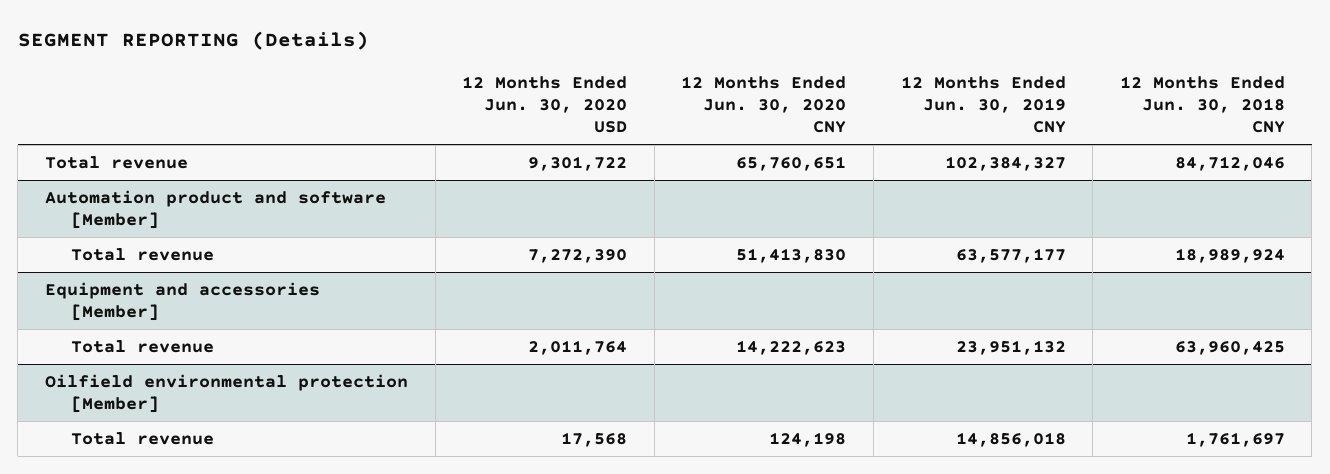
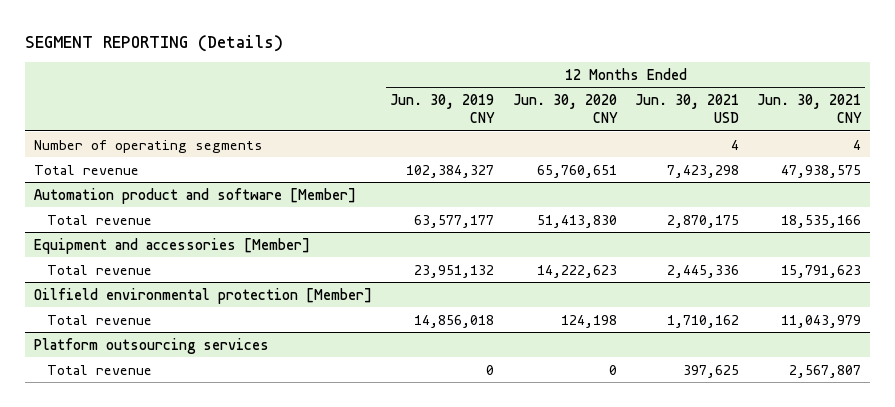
- | 12 Months Ended Jun. 30, 2020 USD | 12 Months Ended Jun. 30, 2020 CNY | 12 Months Ended Jun. 30, 2019 CNY | 12 Months Ended Jun. 30, 2018 CNY
+ | 12 Months Ended Jun. 30, 2019 CNY | 12 Months Ended Jun. 30, 2020 CNY | 12 Months Ended Jun. 30, 2021 USD | 12 Months Ended Jun. 30, 2021 CNY
+ Number of operating segments | | | 4 | 4
+ Platform outsourcing services
+ Total revenue | 0 | 0 | 397,625 | 2,567,807

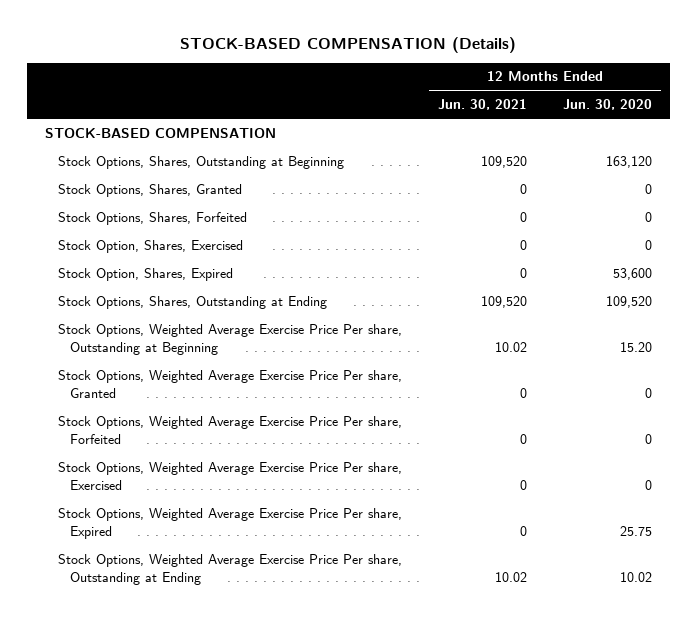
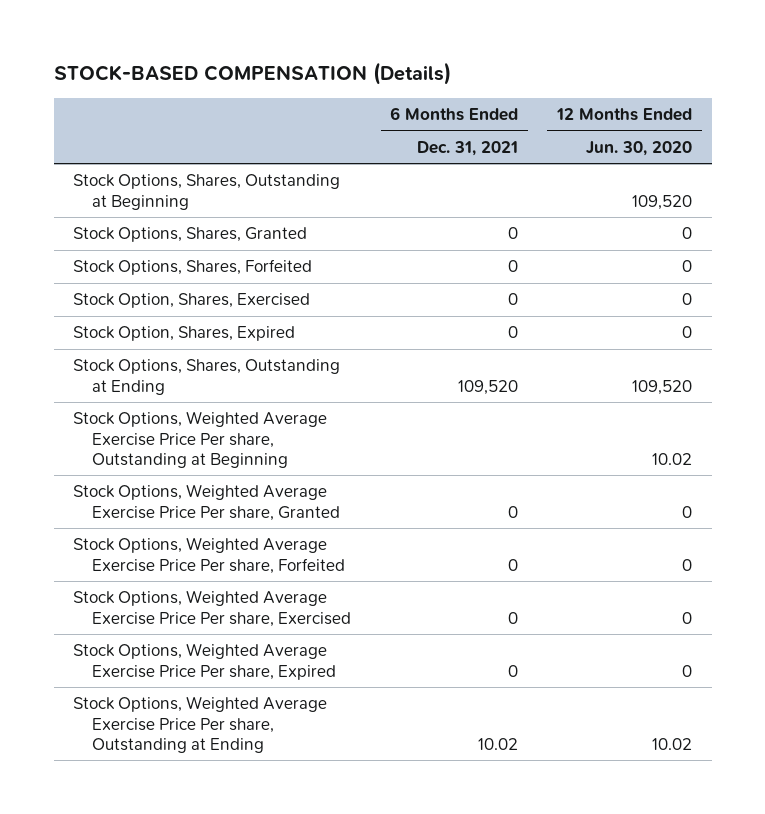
- | 12 Months Ended Jun. 30, 2021 | 12 Months Ended Jun. 30, 2020
+ | 6 Months Ended Dec. 31, 2021 | 12 Months Ended Jun. 30, 2020
- STOCK-BASED COMPENSATION
- Stock Options, Shares, Outstanding at Beginning | 109,520 | 163,120
+ Stock Options, Shares, Outstanding at Beginning | | 109,520
- Stock Option, Shares, Expired | 0 | 53,600
+ Stock Option, Shares, Expired | 0 | 0
- Stock Options, Weighted Average Exercise Price Per share, Outstanding at Beginning | 10.02 | 15.20
+ Stock Options, Weighted Average Exercise Price Per share, Outstanding at Beginning | | 10.02
- Stock Options, Weighted Average Exercise Price Per share, Expired | 0 | 25.75
+ Stock Options, Weighted Average Exercise Price Per share, Expired | 0 | 0

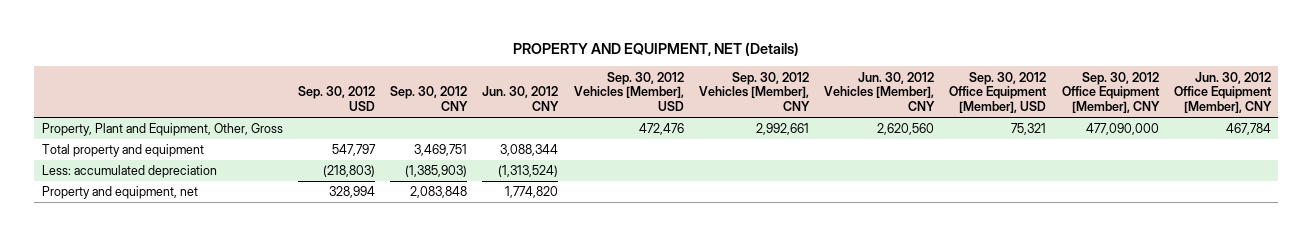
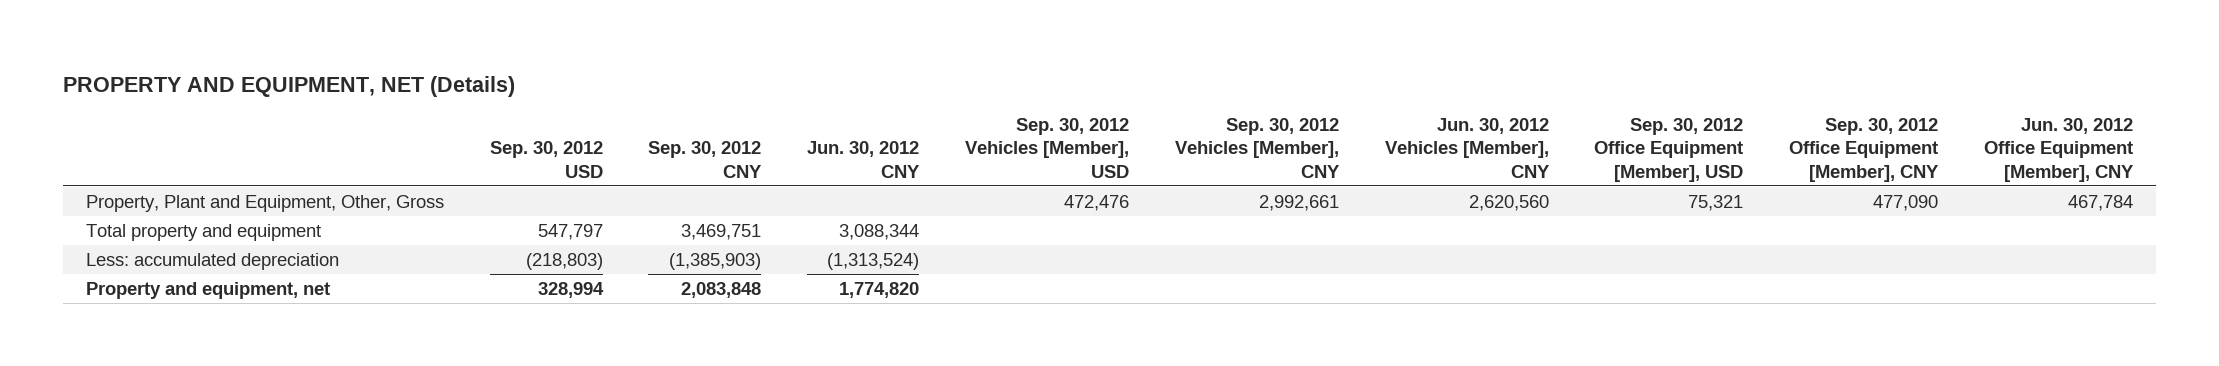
- Property, Plant and Equipment, Other, Gross | | | | 472,476 | 2,992,661 | 2,620,560 | 75,321 | 477,090,000 | 467,784
+ Property, Plant and Equipment, Other, Gross | | | | 472,476 | 2,992,661 | 2,620,560 | 75,321 | 477,090 | 467,784

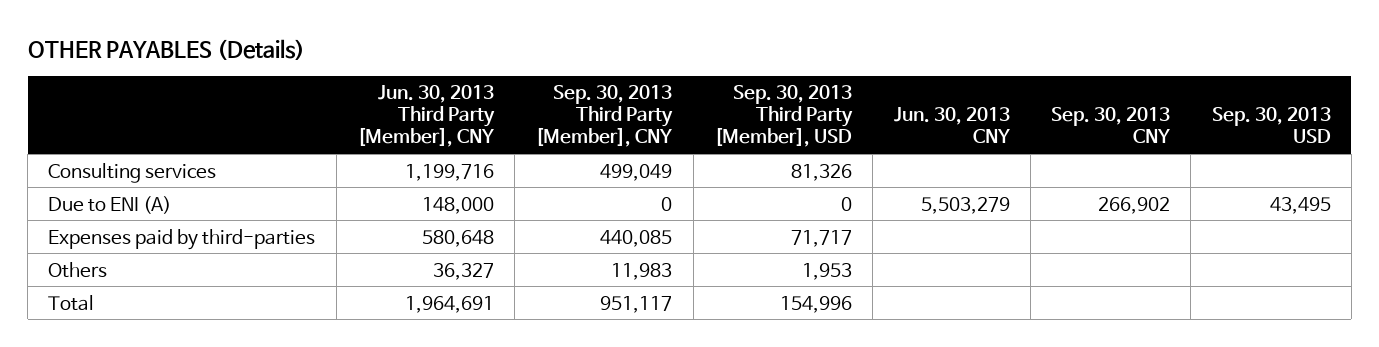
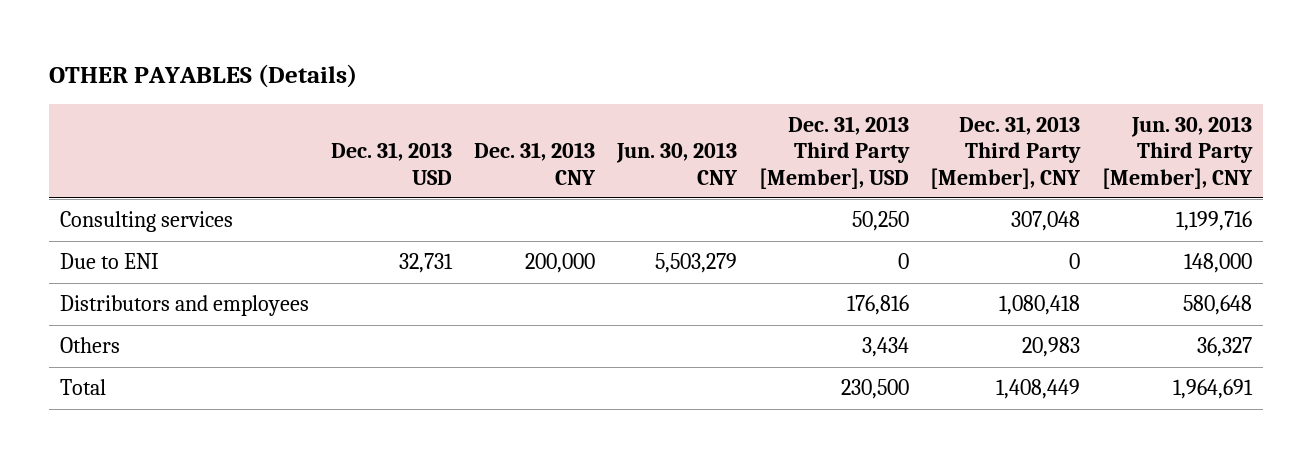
- | Jun. 30, 2013 Third Party [Member], CNY | Sep. 30, 2013 Third Party [Member], CNY | Sep. 30, 2013 Third Party [Member], USD | Jun. 30, 2013 CNY | Sep. 30, 2013 CNY | Sep. 30, 2013 USD
+ | Dec. 31, 2013 USD | Dec. 31, 2013 CNY | Jun. 30, 2013 CNY | Dec. 31, 2013 Third Party [Member], USD | Dec. 31, 2013 Third Party [Member], CNY | Jun. 30, 2013 Third Party [Member], CNY
- Due to ENI (A) | 148,000 | 0 | 0 | 5,503,279 | 266,902 | 43,495
- Expenses paid by third-parties | 580,648 | 440,085 | 71,717 | | |
+ Due to ENI | 32,731 | 200,000 | 5,503,279 | 0 | 0 | 148,000
+ Distributors and employees | | | | 176,816 | 1,080,418 | 580,648

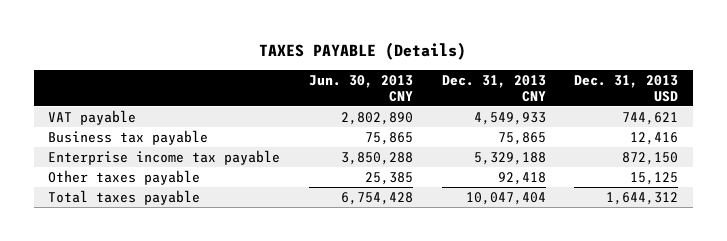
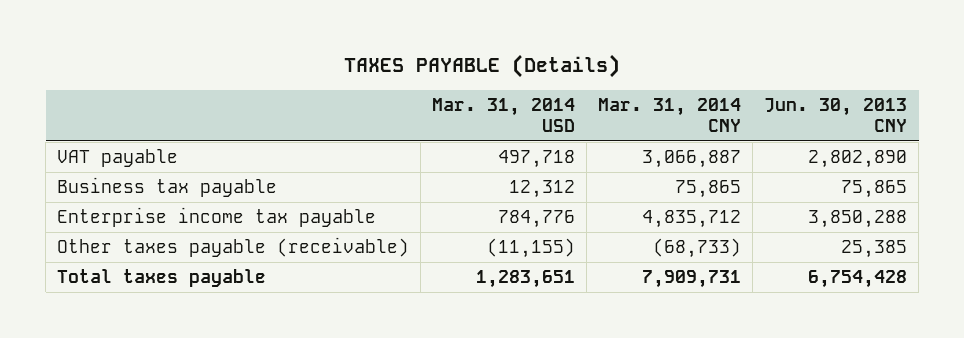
- | Jun. 30, 2013 CNY | Dec. 31, 2013 CNY | Dec. 31, 2013 USD
+ | Mar. 31, 2014 USD | Mar. 31, 2014 CNY | Jun. 30, 2013 CNY
- Other taxes payable | 25,385 | 92,418 | 15,125
+ Other taxes payable (receivable) | (11,155) | (68,733) | 25,385

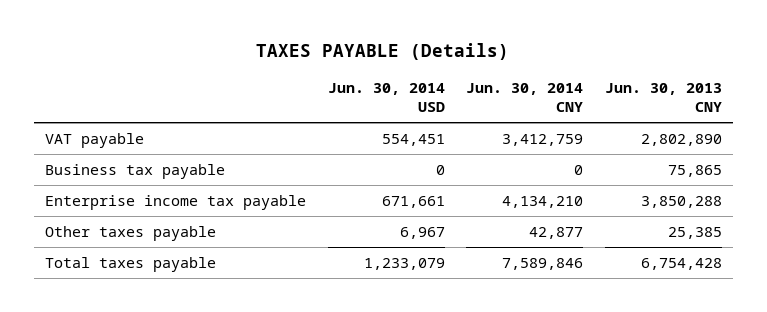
- | Mar. 31, 2014 USD | Mar. 31, 2014 CNY | Jun. 30, 2013 CNY
+ | Jun. 30, 2014 USD | Jun. 30, 2014 CNY | Jun. 30, 2013 CNY
- Other taxes payable (receivable) | (11,155) | (68,733) | 25,385
+ Other taxes payable | 6,967 | 42,877 | 25,385

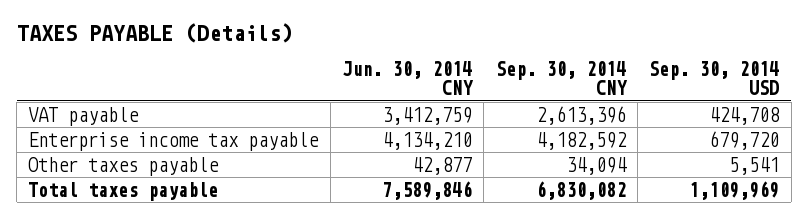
- | Jun. 30, 2014 USD | Jun. 30, 2014 CNY | Jun. 30, 2013 CNY
+ | Jun. 30, 2014 CNY | Sep. 30, 2014 CNY | Sep. 30, 2014 USD
- Business tax payable | 0 | 0 | 75,865

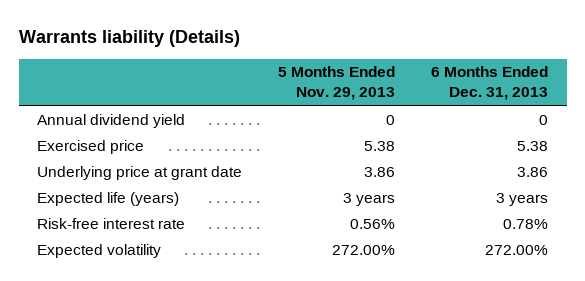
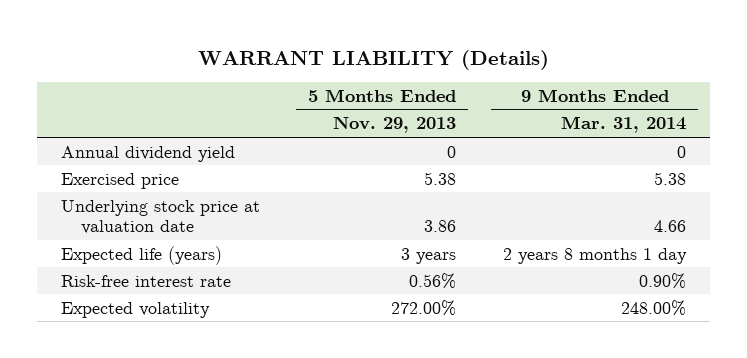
- Warrants liability (Details)
+ WARRANT LIABILITY (Details)
- | 5 Months Ended Nov. 29, 2013 | 6 Months Ended Dec. 31, 2013
+ | 5 Months Ended Nov. 29, 2013 | 9 Months Ended Mar. 31, 2014
- Underlying price at grant date | 3.86 | 3.86
+ Underlying stock price at valuation date | 3.86 | 4.66

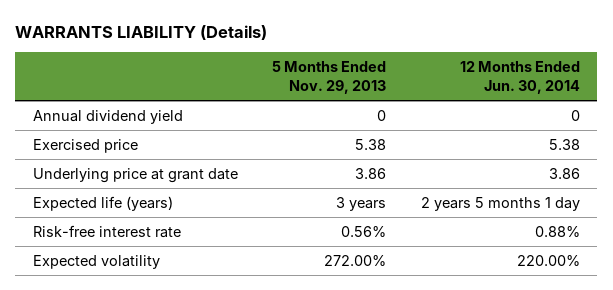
- WARRANT LIABILITY (Details)
+ WARRANTS LIABILITY (Details)
- | 5 Months Ended Nov. 29, 2013 | 9 Months Ended Mar. 31, 2014
+ | 5 Months Ended Nov. 29, 2013 | 12 Months Ended Jun. 30, 2014
- Underlying stock price at valuation date | 3.86 | 4.66
+ Underlying price at grant date | 3.86 | 3.86

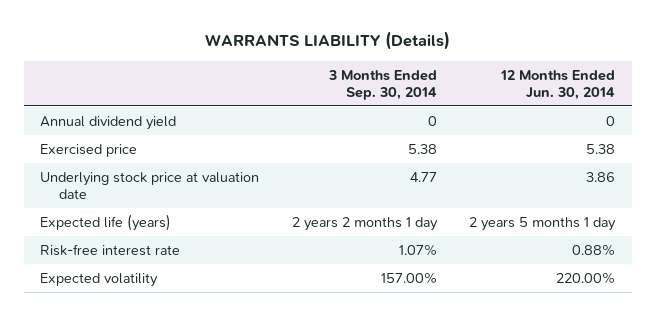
- | 5 Months Ended Nov. 29, 2013 | 12 Months Ended Jun. 30, 2014
+ | 3 Months Ended Sep. 30, 2014 | 12 Months Ended Jun. 30, 2014
- Underlying price at grant date | 3.86 | 3.86
+ Underlying stock price at valuation date | 4.77 | 3.86

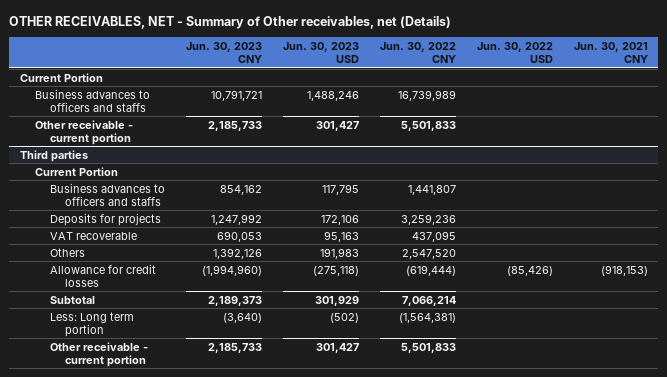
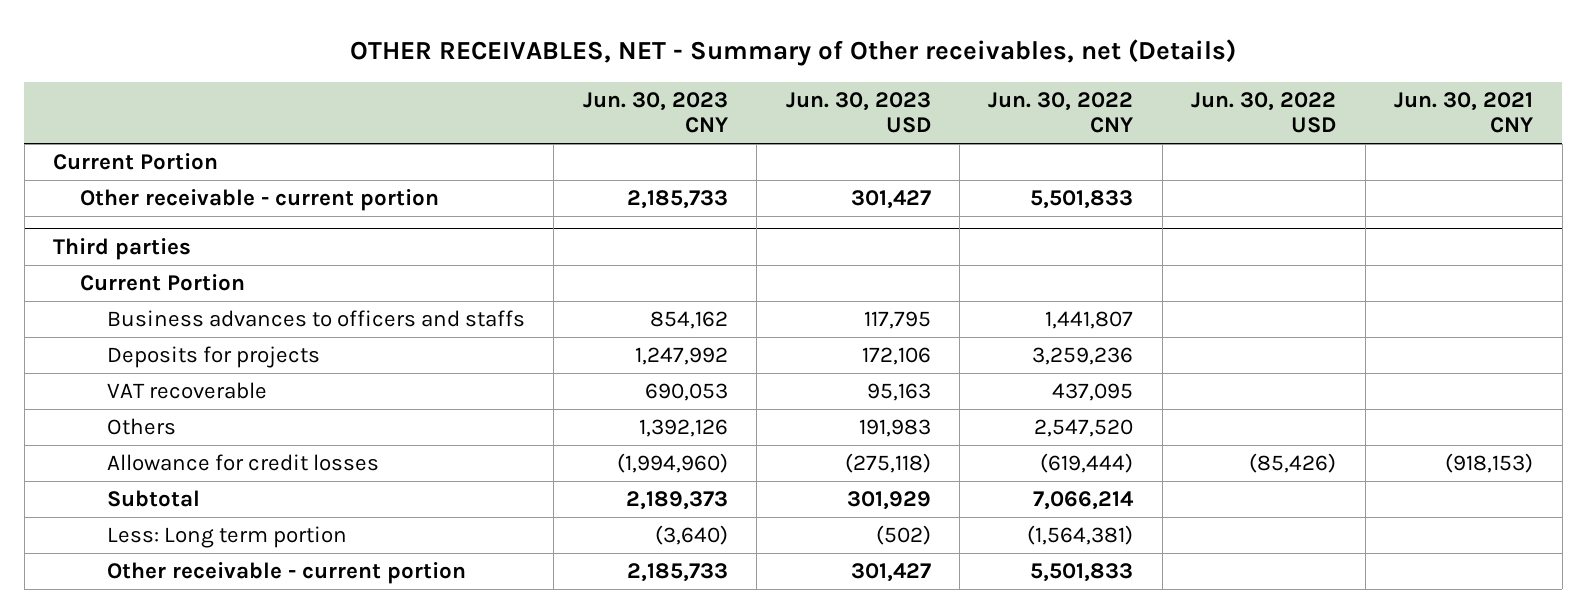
- Business advances to officers and staffs | 10,791,721 | 1,488,246 | 16,739,989 | |

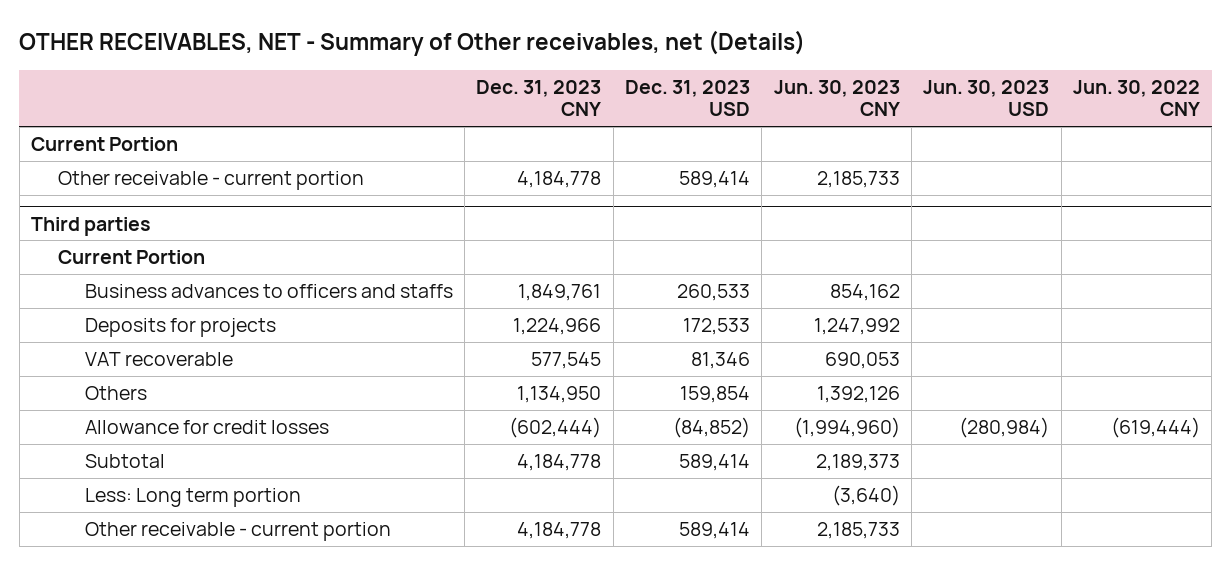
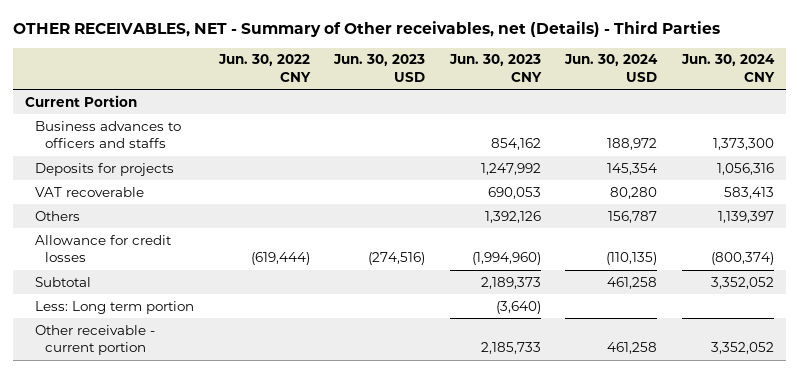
- OTHER RECEIVABLES, NET - Summary of Other receivables, net (Details)
+ OTHER RECEIVABLES, NET - Summary of Other receivables, net (Details) - Third Parties
- | Dec. 31, 2023 CNY | Dec. 31, 2023 USD | Jun. 30, 2023 CNY | Jun. 30, 2023 USD | Jun. 30, 2022 CNY
+ | Jun. 30, 2022 CNY | Jun. 30, 2023 USD | Jun. 30, 2023 CNY | Jun. 30, 2024 USD | Jun. 30, 2024 CNY
- Other receivable - current portion | 4,184,778 | 589,414 | 2,185,733 | |
- Third parties
- Current Portion
- Allowance for credit losses | (602,444) | (84,852) | (1,994,960) | (280,984) | (619,444)
+ Allowance for credit losses | (619,444) | (274,516) | (1,994,960) | (110,135) | (800,374)

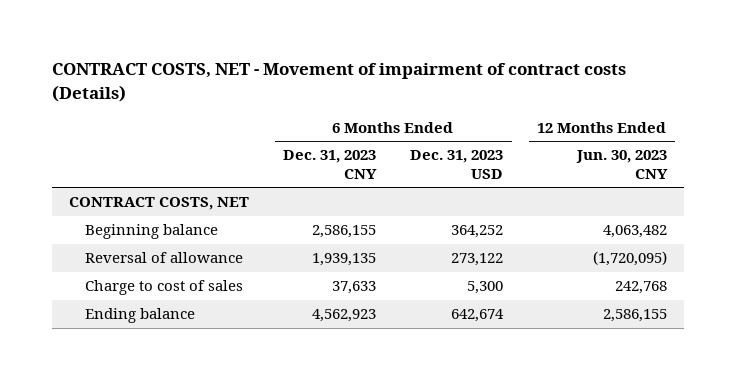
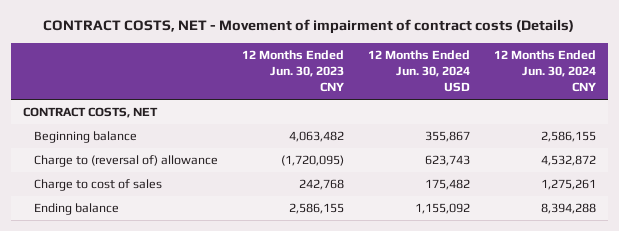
- | 6 Months Ended Dec. 31, 2023 CNY | 6 Months Ended Dec. 31, 2023 USD | 12 Months Ended Jun. 30, 2023 CNY
+ | 12 Months Ended Jun. 30, 2023 CNY | 12 Months Ended Jun. 30, 2024 USD | 12 Months Ended Jun. 30, 2024 CNY
- Reversal of allowance | 1,939,135 | 273,122 | (1,720,095)
+ Charge to (reversal of) allowance | (1,720,095) | 623,743 | 4,532,872

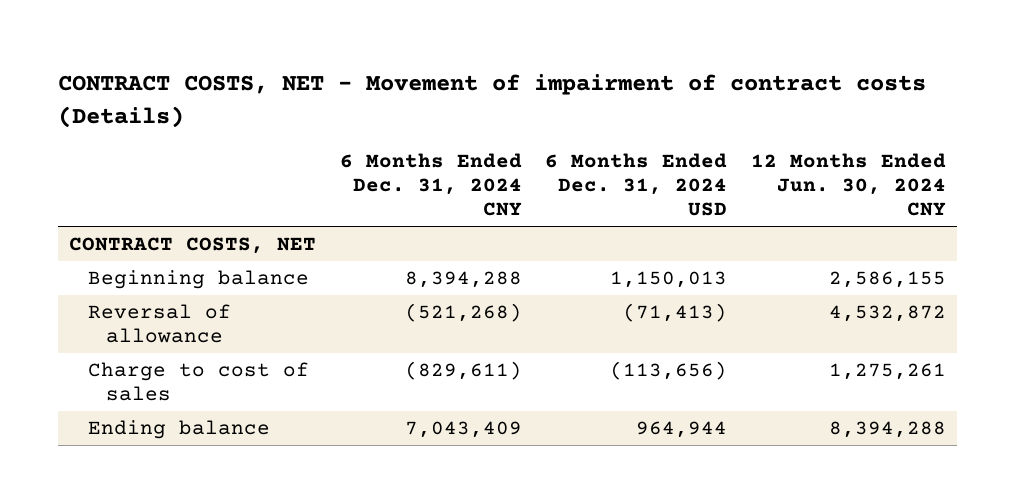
- | 12 Months Ended Jun. 30, 2023 CNY | 12 Months Ended Jun. 30, 2024 USD | 12 Months Ended Jun. 30, 2024 CNY
+ | 6 Months Ended Dec. 31, 2024 CNY | 6 Months Ended Dec. 31, 2024 USD | 12 Months Ended Jun. 30, 2024 CNY
- Charge to (reversal of) allowance | (1,720,095) | 623,743 | 4,532,872
+ Reversal of allowance | (521,268) | (71,413) | 4,532,872

